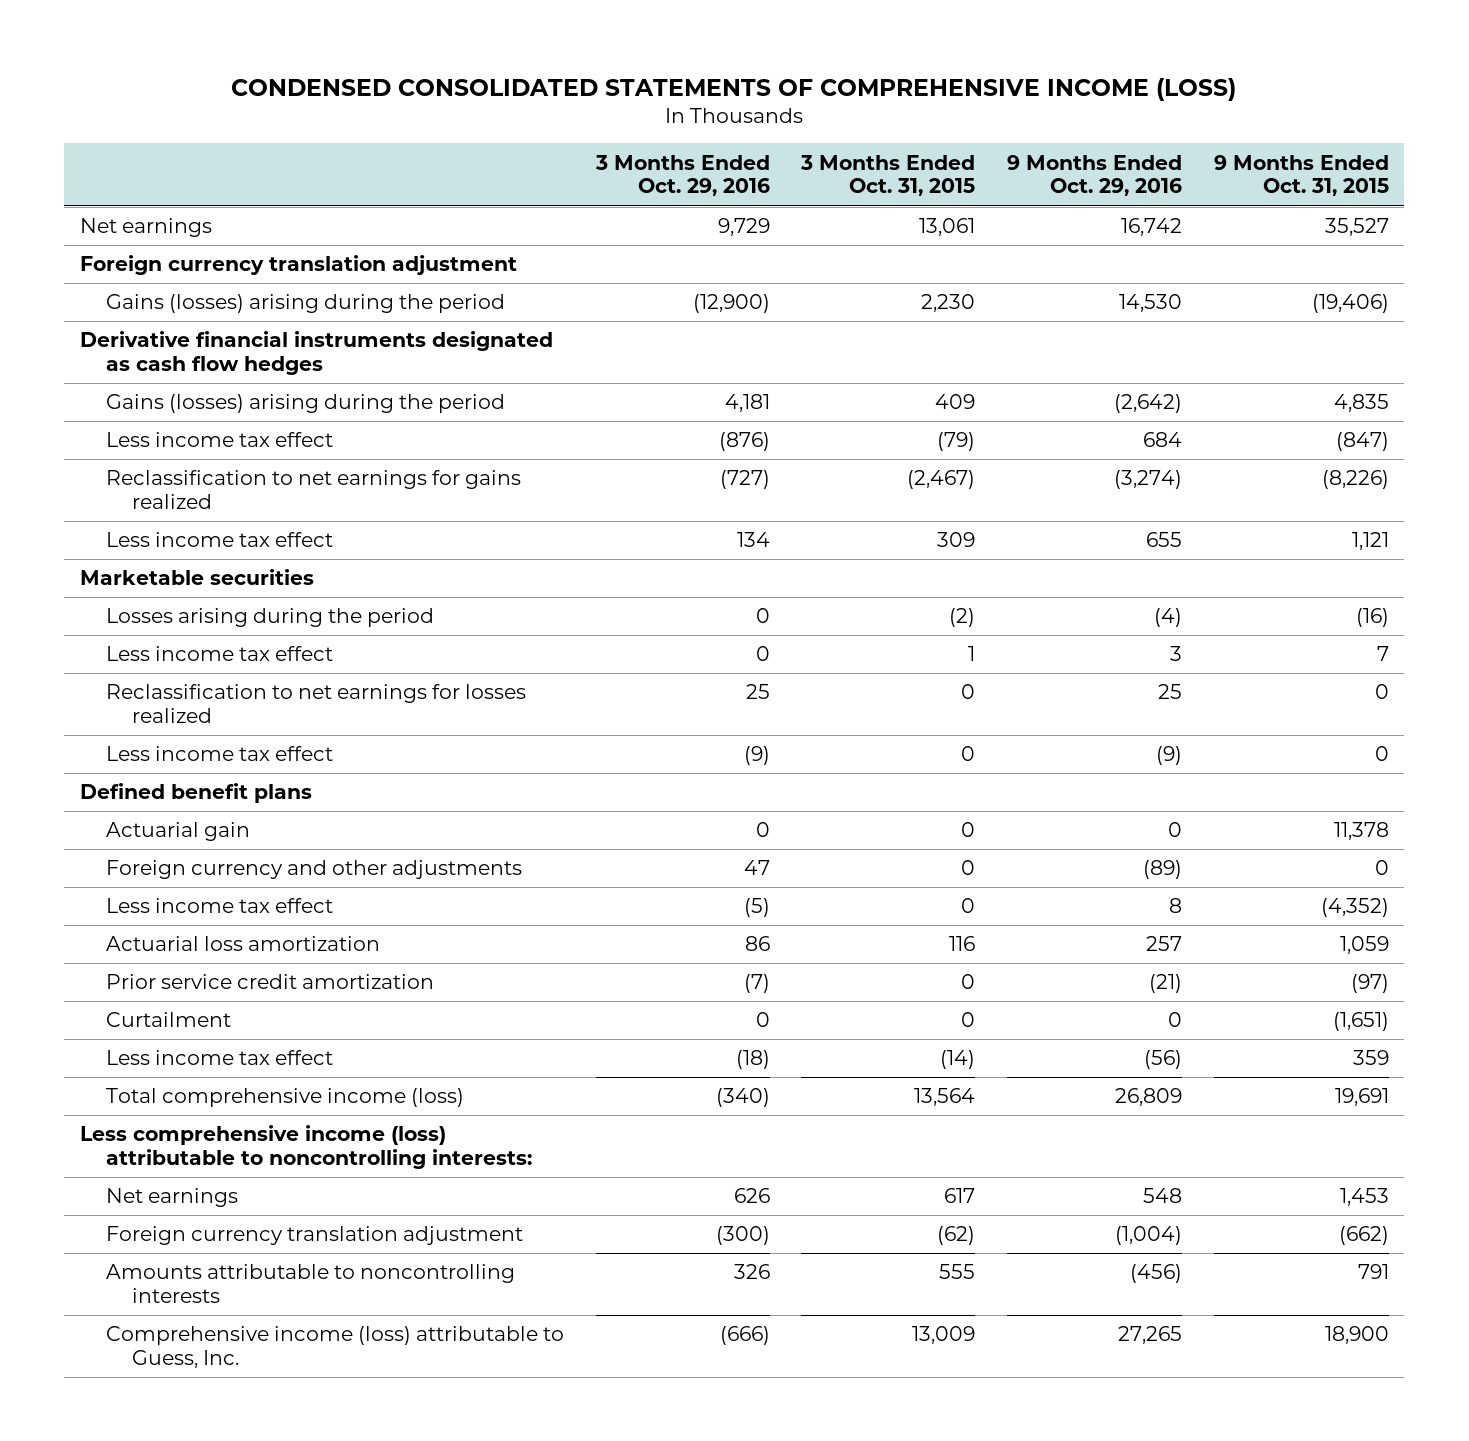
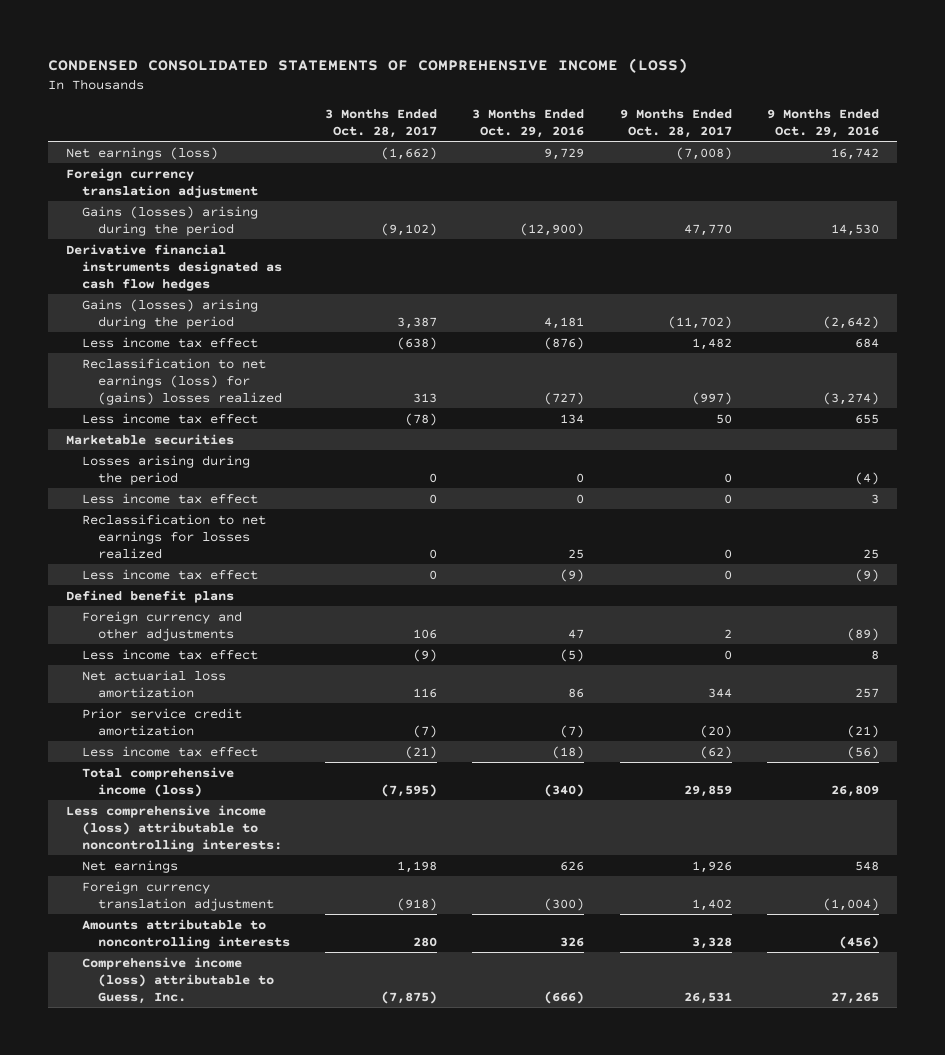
- | 3 Months Ended Oct. 29, 2016 | 3 Months Ended Oct. 31, 2015 | 9 Months Ended Oct. 29, 2016 | 9 Months Ended Oct. 31, 2015
+ | 3 Months Ended Oct. 28, 2017 | 3 Months Ended Oct. 29, 2016 | 9 Months Ended Oct. 28, 2017 | 9 Months Ended Oct. 29, 2016
- Net earnings | 9,729 | 13,061 | 16,742 | 35,527
+ Net earnings (loss) | (1,662) | 9,729 | (7,008) | 16,742
- Reclassification to net earnings for gains realized | (727) | (2,467) | (3,274) | (8,226)
+ Reclassification to net earnings (loss) for (gains) losses realized | 313 | (727) | (997) | (3,274)
- Actuarial gain | 0 | 0 | 0 | 11,378
- Actuarial loss amortization | 86 | 116 | 257 | 1,059
+ Net actuarial loss amortization | 116 | 86 | 344 | 257
- Curtailment | 0 | 0 | 0 | (1,651)

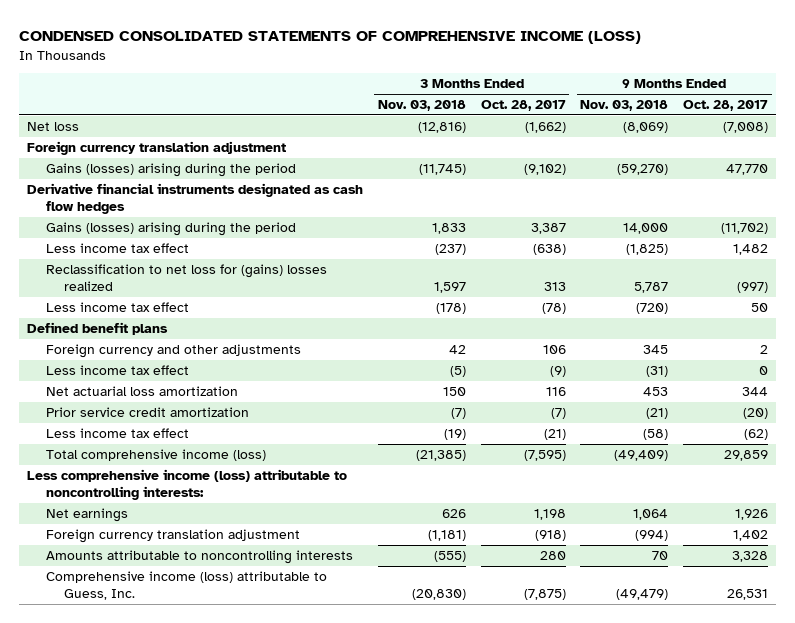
- | 3 Months Ended Oct. 28, 2017 | 3 Months Ended Oct. 29, 2016 | 9 Months Ended Oct. 28, 2017 | 9 Months Ended Oct. 29, 2016
+ | 3 Months Ended Nov. 03, 2018 | 3 Months Ended Oct. 28, 2017 | 9 Months Ended Nov. 03, 2018 | 9 Months Ended Oct. 28, 2017
- Net earnings (loss) | (1,662) | 9,729 | (7,008) | 16,742
+ Net loss | (12,816) | (1,662) | (8,069) | (7,008)
- Reclassification to net earnings (loss) for (gains) losses realized | 313 | (727) | (997) | (3,274)
+ Reclassification to net loss for (gains) losses realized | 1,597 | 313 | 5,787 | (997)
- Marketable securities
- Losses arising during the period | 0 | 0 | 0 | (4)
- Less income tax effect | 0 | 0 | 0 | 3
- Reclassification to net earnings for losses realized | 0 | 25 | 0 | 25
- Less income tax effect | 0 | (9) | 0 | (9)

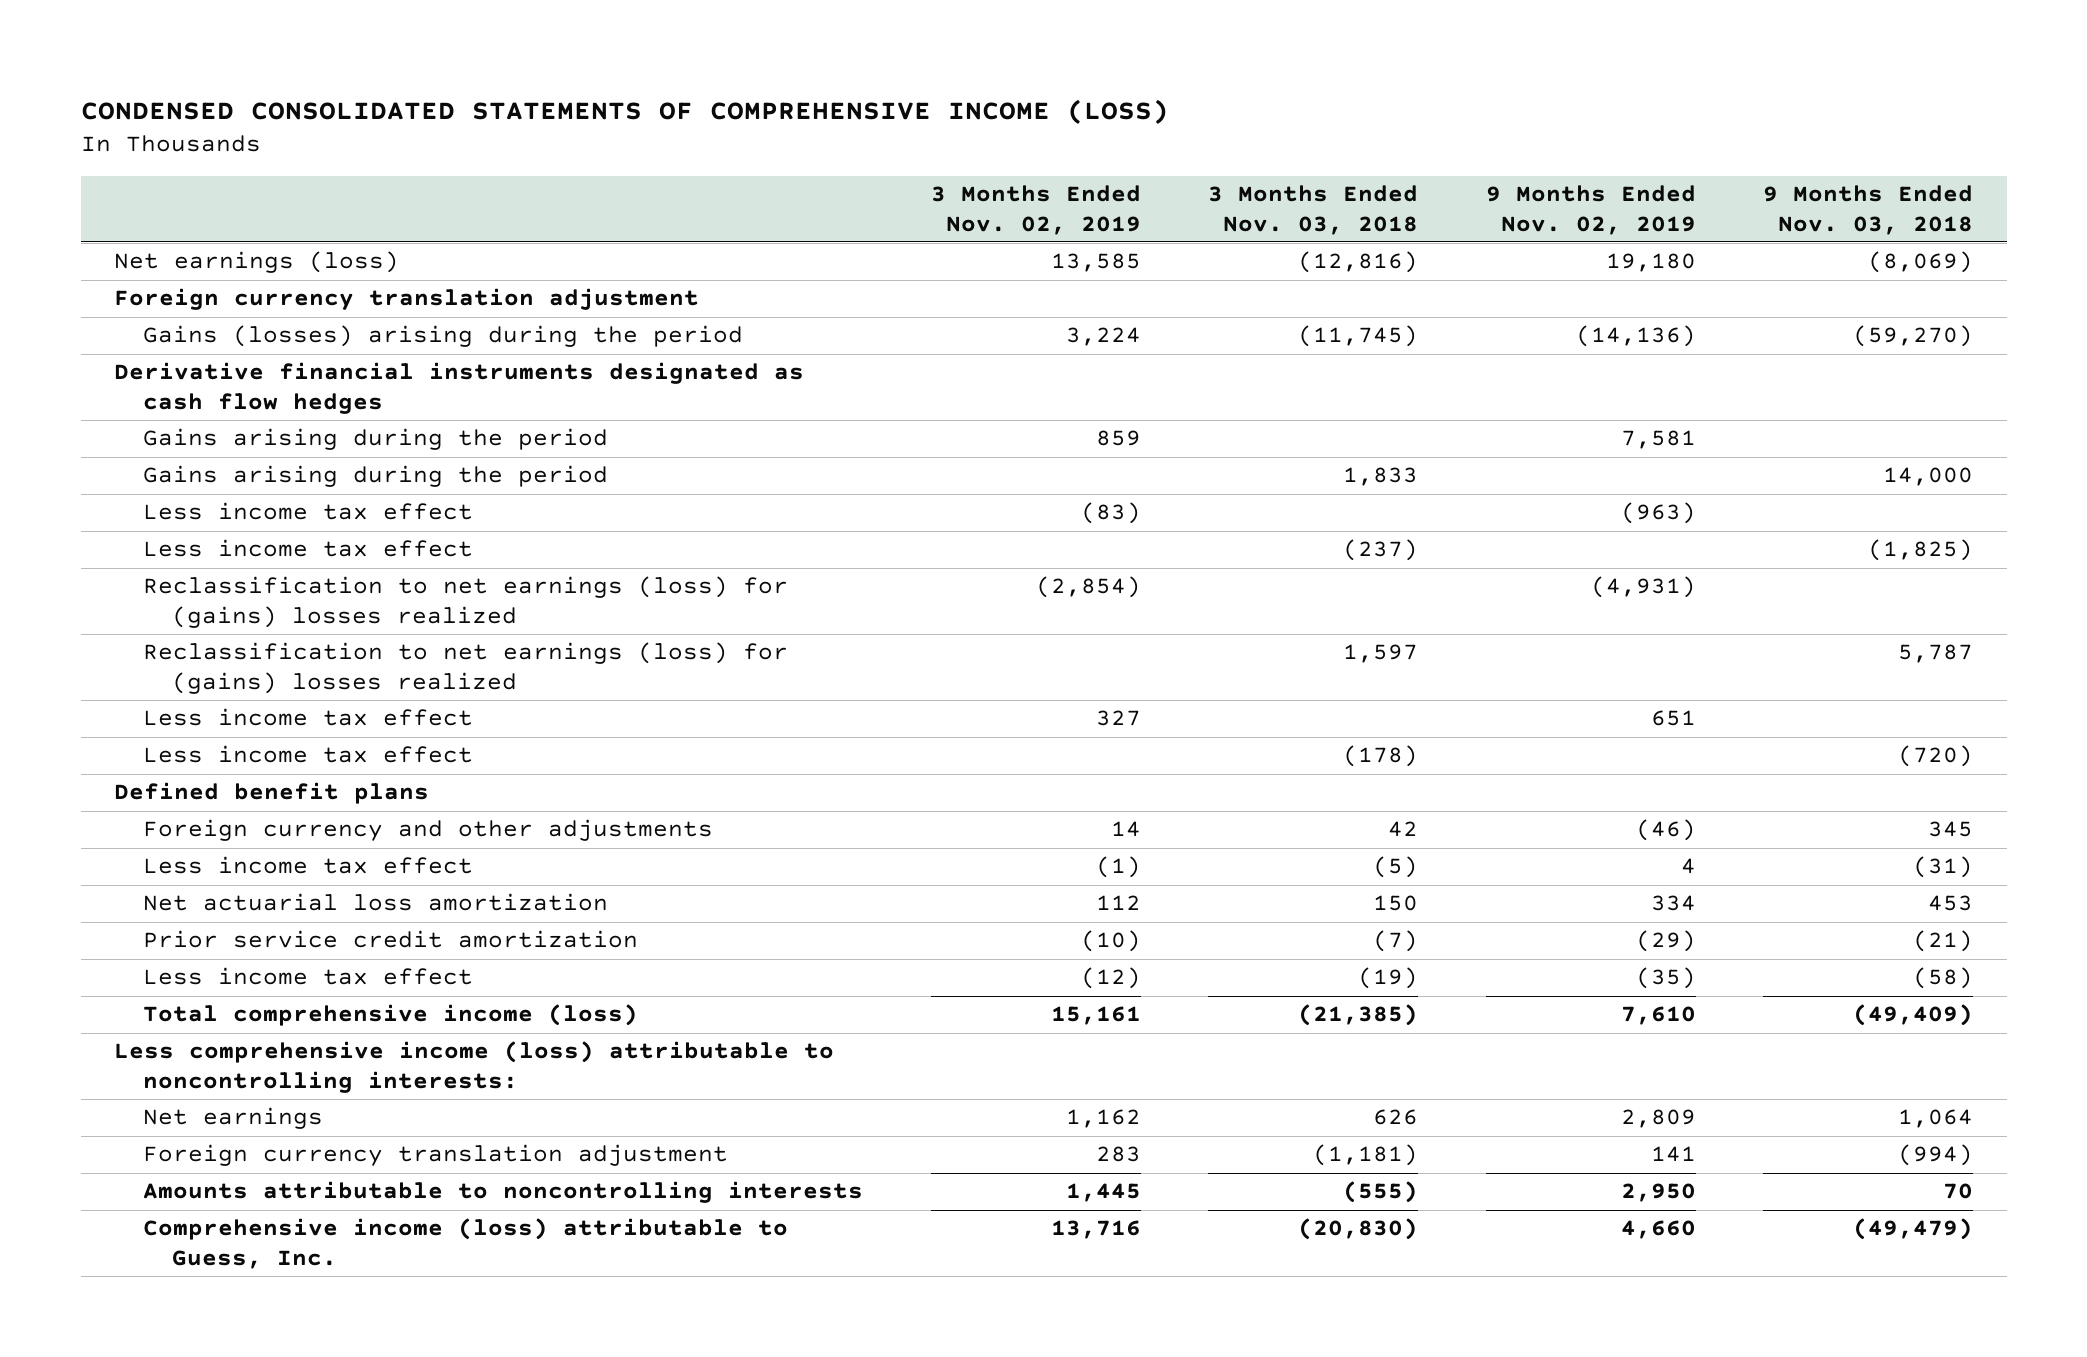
- | 3 Months Ended Nov. 03, 2018 | 3 Months Ended Oct. 28, 2017 | 9 Months Ended Nov. 03, 2018 | 9 Months Ended Oct. 28, 2017
+ | 3 Months Ended Nov. 02, 2019 | 3 Months Ended Nov. 03, 2018 | 9 Months Ended Nov. 02, 2019 | 9 Months Ended Nov. 03, 2018
- Net loss | (12,816) | (1,662) | (8,069) | (7,008)
+ Net earnings (loss) | 13,585 | (12,816) | 19,180 | (8,069)
- Gains (losses) arising during the period | 1,833 | 3,387 | 14,000 | (11,702)
+ Gains arising during the period | 859 | | 7,581 |
+ Gains arising during the period | | 1,833 | | 14,000
+ Less income tax effect | (83) | | (963) |
- Reclassification to net loss for (gains) losses realized | 1,597 | 313 | 5,787 | (997)
+ Reclassification to net earnings (loss) for (gains) losses realized | (2,854) | | (4,931) |
+ Reclassification to net earnings (loss) for (gains) losses realized | | 1,597 | | 5,787
+ Less income tax effect | 327 | | 651 |

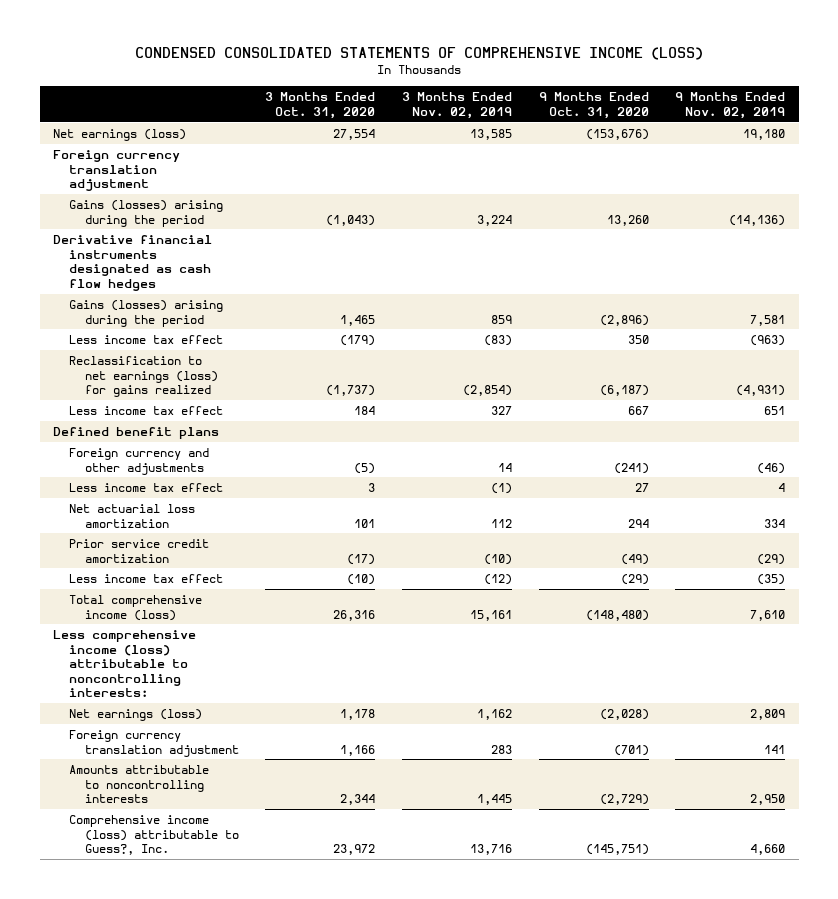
- | 3 Months Ended Nov. 02, 2019 | 3 Months Ended Nov. 03, 2018 | 9 Months Ended Nov. 02, 2019 | 9 Months Ended Nov. 03, 2018
+ | 3 Months Ended Oct. 31, 2020 | 3 Months Ended Nov. 02, 2019 | 9 Months Ended Oct. 31, 2020 | 9 Months Ended Nov. 02, 2019
- Gains arising during the period | 859 | | 7,581 |
- Gains arising during the period | | 1,833 | | 14,000
+ Gains (losses) arising during the period | 1,465 | 859 | (2,896) | 7,581
- Less income tax effect | | (237) | | (1,825)
- Reclassification to net earnings (loss) for (gains) losses realized | (2,854) | | (4,931) |
- Reclassification to net earnings (loss) for (gains) losses realized | | 1,597 | | 5,787
+ Reclassification to net earnings (loss) for gains realized | (1,737) | (2,854) | (6,187) | (4,931)
- Less income tax effect | | (178) | | (720)
- Net earnings | 1,162 | 626 | 2,809 | 1,064
+ Net earnings (loss) | 1,178 | 1,162 | (2,028) | 2,809
- Comprehensive income (loss) attributable to Guess, Inc. | 13,716 | (20,830) | 4,660 | (49,479)
+ Comprehensive income (loss) attributable to Guess?, Inc. | 23,972 | 13,716 | (145,751) | 4,660

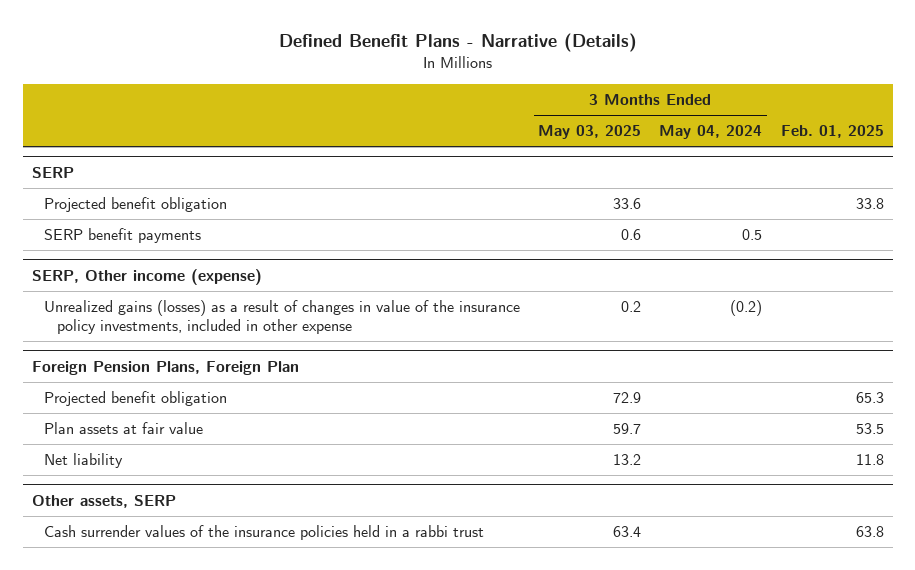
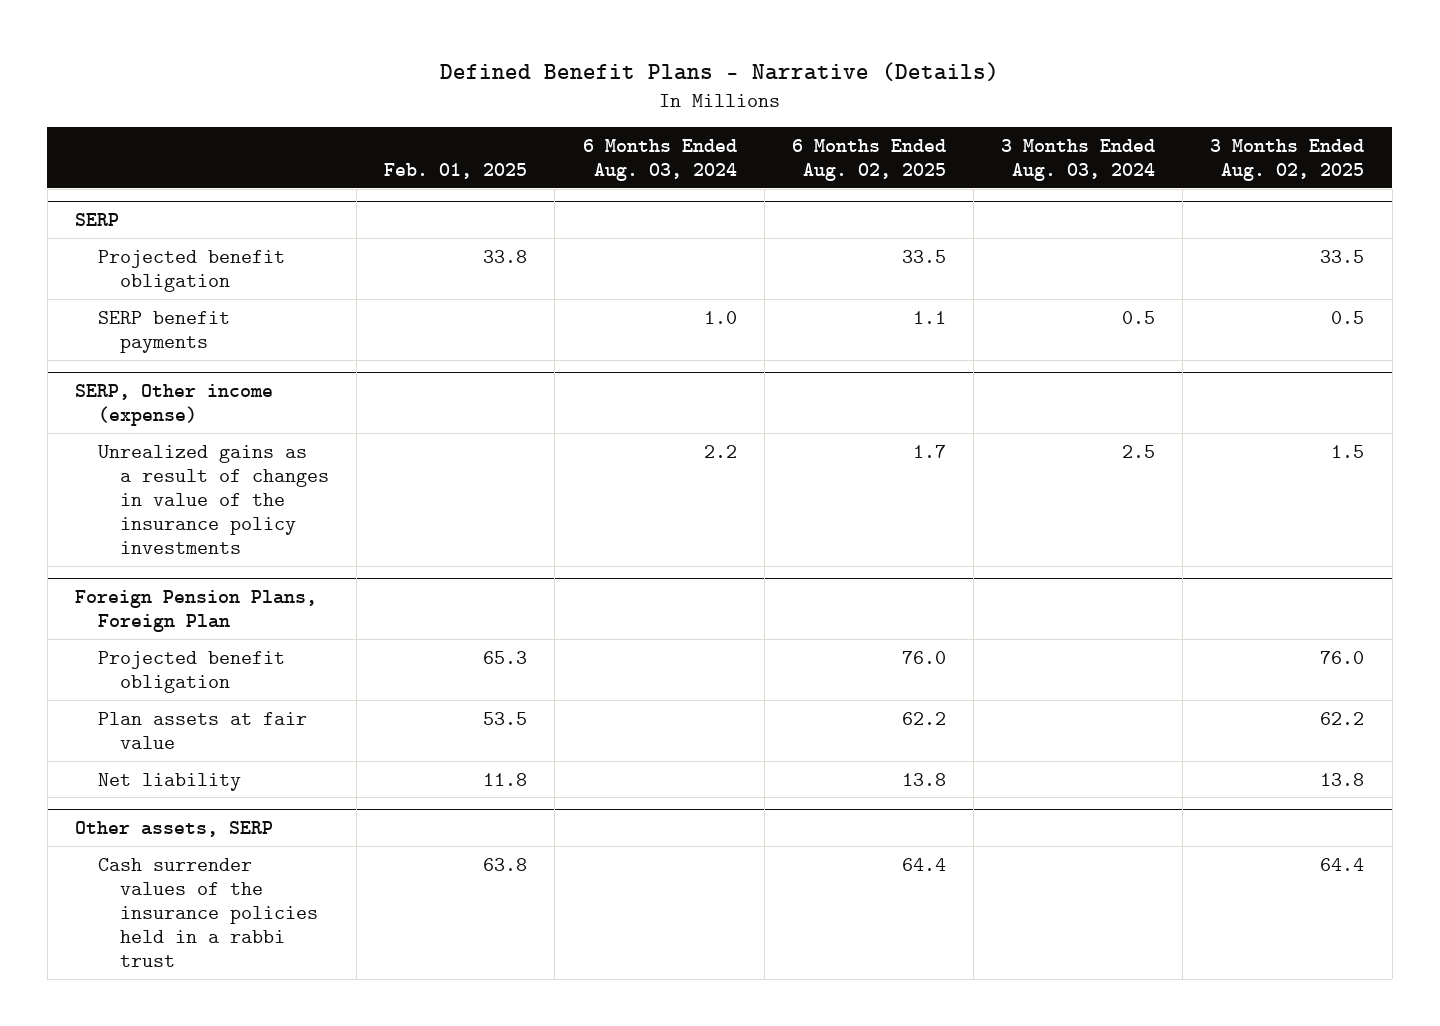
- | 3 Months Ended May 03, 2025 | 3 Months Ended May 04, 2024 | Feb. 01, 2025
+ | Feb. 01, 2025 | 6 Months Ended Aug. 03, 2024 | 6 Months Ended Aug. 02, 2025 | 3 Months Ended Aug. 03, 2024 | 3 Months Ended Aug. 02, 2025
@ SERP, Other income (expense)
- Unrealized gains (losses) as a result of changes in value of the insurance policy investments, included in other expense | 0.2 | (0.2) |
+ Unrealized gains as a result of changes in value of the insurance policy investments | | 2.2 | 1.7 | 2.5 | 1.5

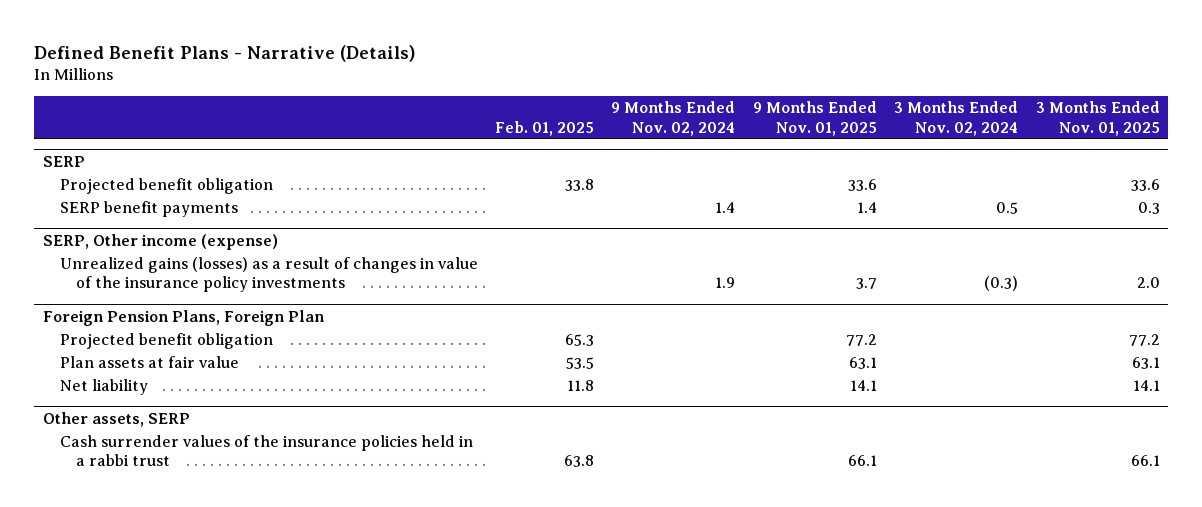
- | Feb. 01, 2025 | 6 Months Ended Aug. 03, 2024 | 6 Months Ended Aug. 02, 2025 | 3 Months Ended Aug. 03, 2024 | 3 Months Ended Aug. 02, 2025
+ | Feb. 01, 2025 | 9 Months Ended Nov. 02, 2024 | 9 Months Ended Nov. 01, 2025 | 3 Months Ended Nov. 02, 2024 | 3 Months Ended Nov. 01, 2025
@ SERP, Other income (expense)
- Unrealized gains as a result of changes in value of the insurance policy investments | | 2.2 | 1.7 | 2.5 | 1.5
+ Unrealized gains (losses) as a result of changes in value of the insurance policy investments | | 1.9 | 3.7 | (0.3) | 2.0

